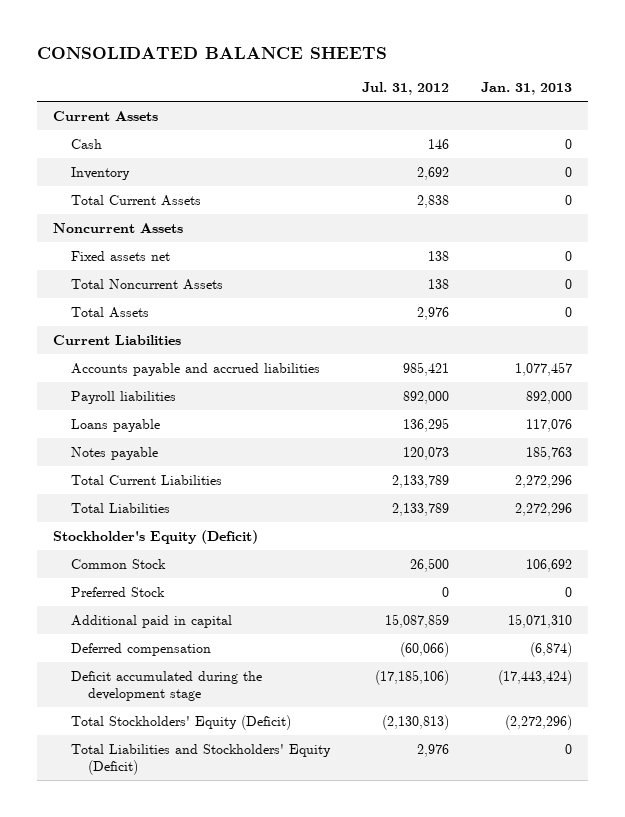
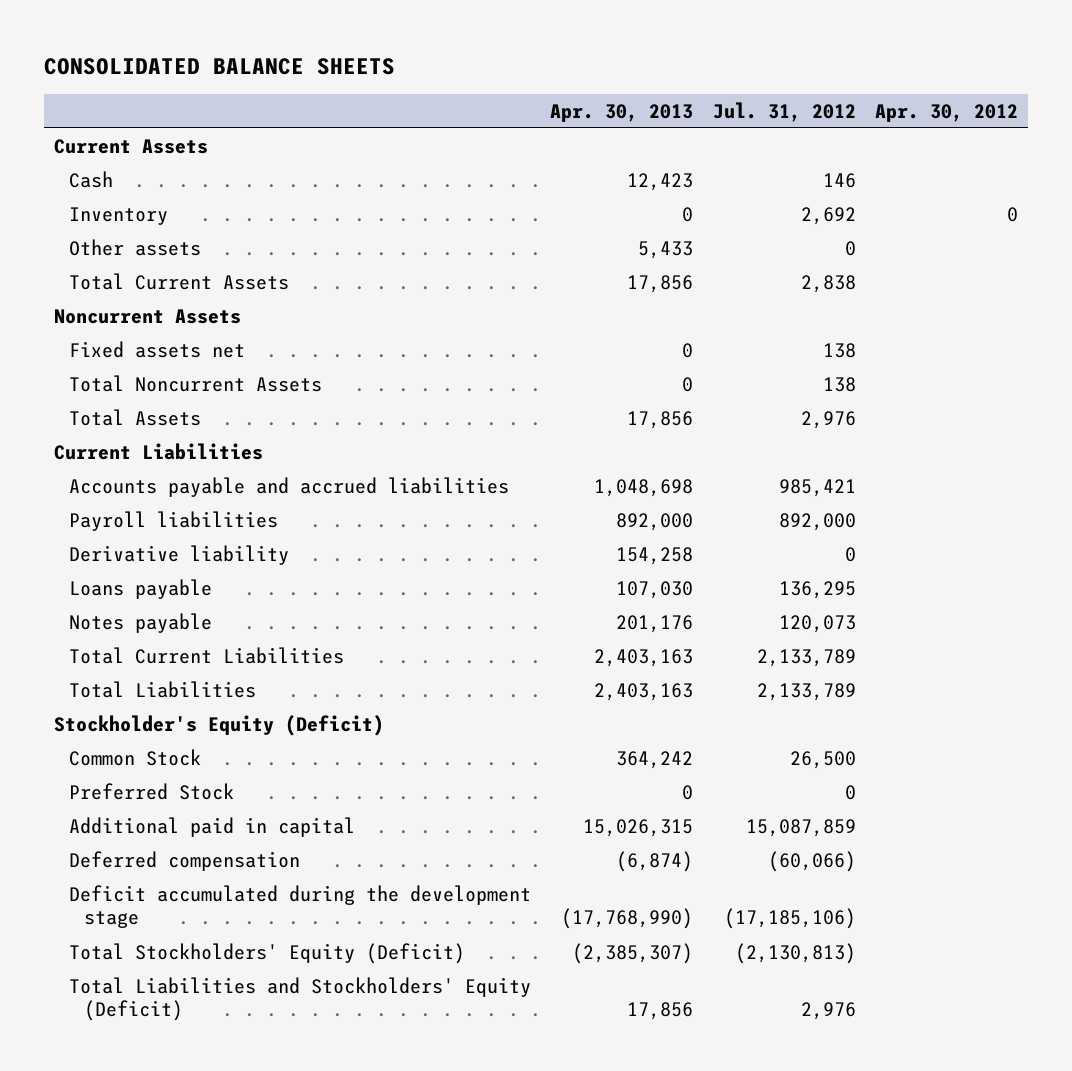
- | Jul. 31, 2012 | Jan. 31, 2013
+ | Apr. 30, 2013 | Jul. 31, 2012 | Apr. 30, 2012
+ Other assets | 5,433 | 0 |
+ Derivative liability | 154,258 | 0 |

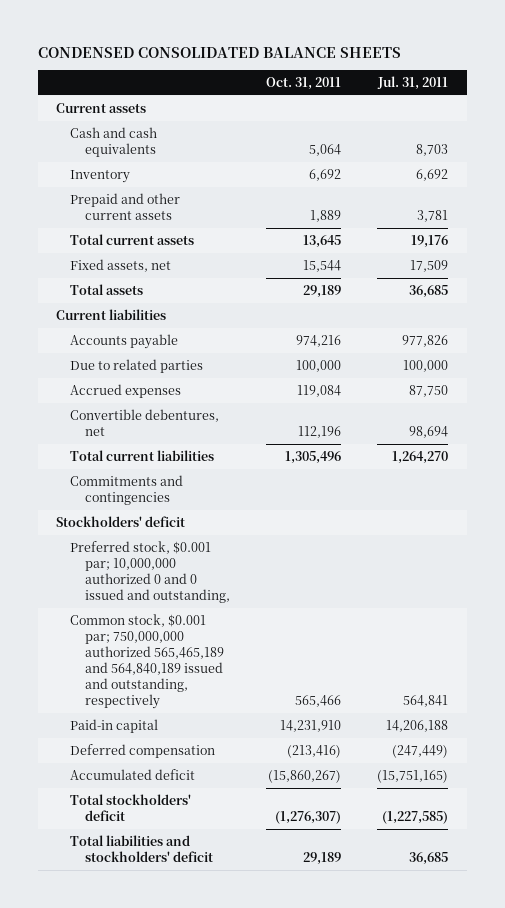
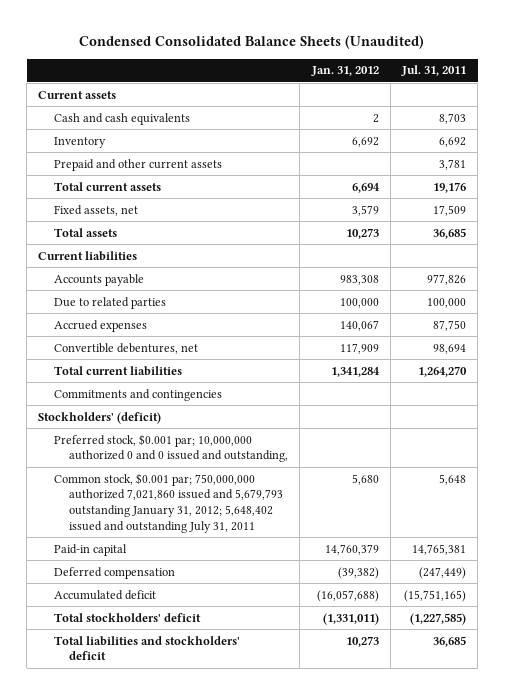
- CONDENSED CONSOLIDATED BALANCE SHEETS
+ Condensed Consolidated Balance Sheets (Unaudited)
- | Oct. 31, 2011 | Jul. 31, 2011
+ | Jan. 31, 2012 | Jul. 31, 2011
- Stockholders' deficit
+ Stockholders' (deficit)
- Common stock, $0.001 par; 750,000,000 authorized 565,465,189 and 564,840,189 issued and outstanding, respectively | 565,466 | 564,841
- Paid-in capital | 14,231,910 | 14,206,188
+ Common stock, $0.001 par; 750,000,000 authorized 7,021,860 issued and 5,679,793 outstanding January 31, 2012; 5,648,402 issued and outstanding July 31, 2011 | 5,680 | 5,648
+ Paid-in capital | 14,760,379 | 14,765,381

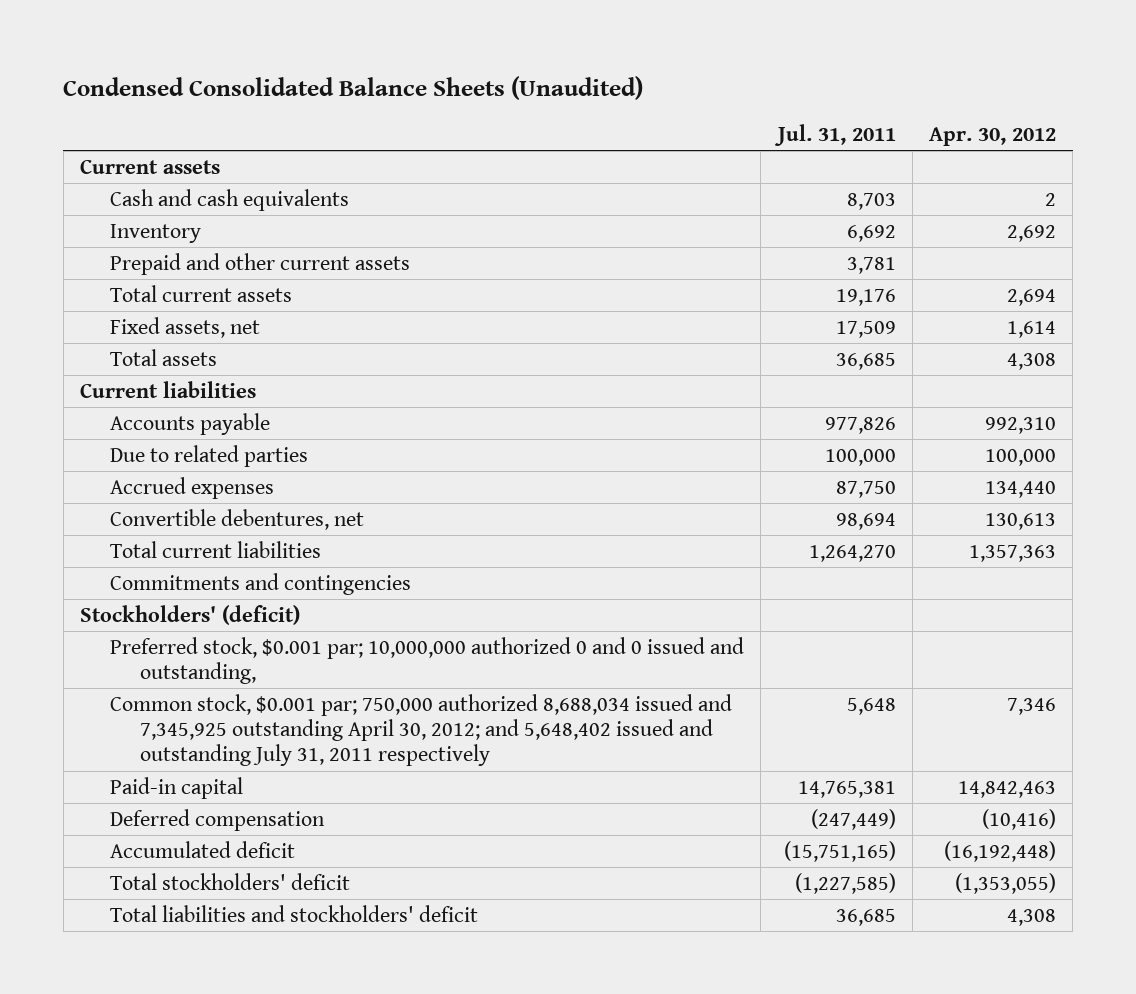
- | Jan. 31, 2012 | Jul. 31, 2011
+ | Jul. 31, 2011 | Apr. 30, 2012
- Common stock, $0.001 par; 750,000,000 authorized 7,021,860 issued and 5,679,793 outstanding January 31, 2012; 5,648,402 issued and outstanding July 31, 2011 | 5,680 | 5,648
+ Common stock, $0.001 par; 750,000 authorized 8,688,034 issued and 7,345,925 outstanding April 30, 2012; and 5,648,402 issued and outstanding July 31, 2011 respectively | 5,648 | 7,346

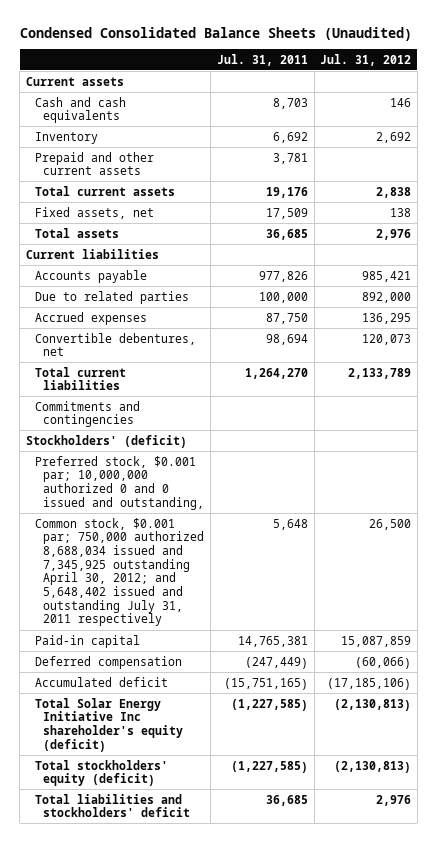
- | Jul. 31, 2011 | Apr. 30, 2012
+ | Jul. 31, 2011 | Jul. 31, 2012
- Total stockholders' deficit | (1,227,585) | (1,353,055)
+ Total Solar Energy Initiative Inc shareholder's equity (deficit) | (1,227,585) | (2,130,813)
+ Total stockholders' equity (deficit) | (1,227,585) | (2,130,813)

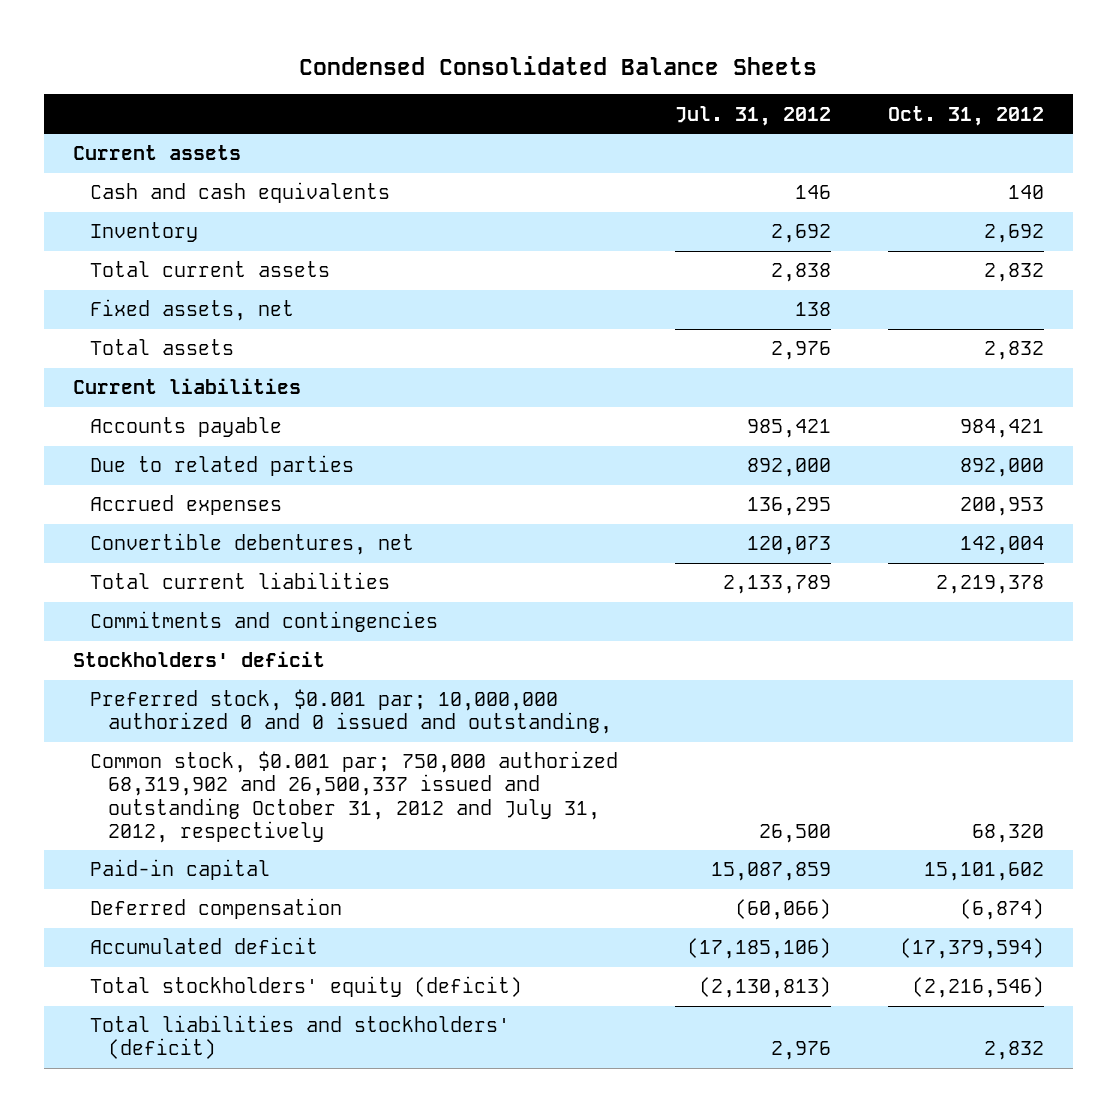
- Condensed Consolidated Balance Sheets (Unaudited)
+ Condensed Consolidated Balance Sheets
- | Jul. 31, 2011 | Jul. 31, 2012
+ | Jul. 31, 2012 | Oct. 31, 2012
- Prepaid and other current assets | 3,781 |
- Stockholders' (deficit)
+ Stockholders' deficit
- Common stock, $0.001 par; 750,000 authorized 8,688,034 issued and 7,345,925 outstanding April 30, 2012; and 5,648,402 issued and outstanding July 31, 2011 respectively | 5,648 | 26,500
+ Common stock, $0.001 par; 750,000 authorized 68,319,902 and 26,500,337 issued and outstanding October 31, 2012 and July 31, 2012, respectively | 26,500 | 68,320
- Total Solar Energy Initiative Inc shareholder's equity (deficit) | (1,227,585) | (2,130,813)
- Total liabilities and stockholders' deficit | 36,685 | 2,976
+ Total liabilities and stockholders' (deficit) | 2,976 | 2,832

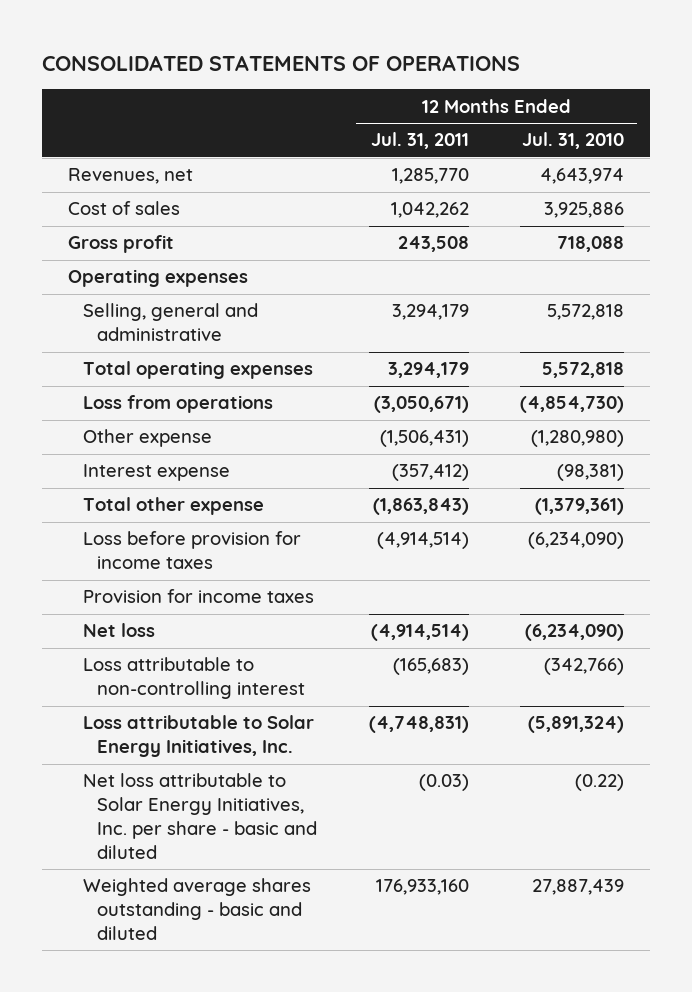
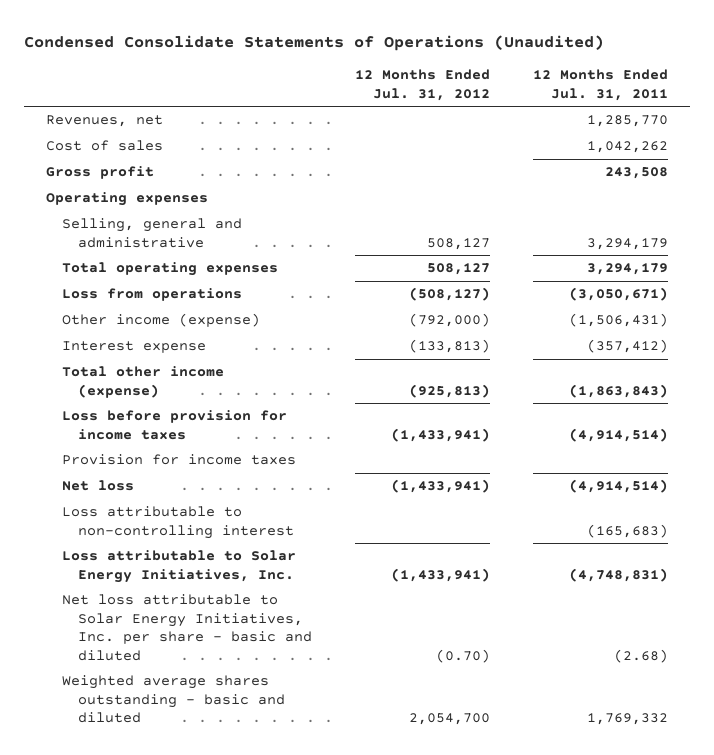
- CONSOLIDATED STATEMENTS OF OPERATIONS
+ Condensed Consolidate Statements of Operations (Unaudited)
- | 12 Months Ended Jul. 31, 2011 | 12 Months Ended Jul. 31, 2010
+ | 12 Months Ended Jul. 31, 2012 | 12 Months Ended Jul. 31, 2011
- Other expense | (1,506,431) | (1,280,980)
+ Other income (expense) | (792,000) | (1,506,431)
- Total other expense | (1,863,843) | (1,379,361)
+ Total other income (expense) | (925,813) | (1,863,843)
- Net loss attributable to Solar Energy Initiatives, Inc. per share - basic and diluted | (0.03) | (0.22)
- Weighted average shares outstanding - basic and diluted | 176,933,160 | 27,887,439
+ Net loss attributable to Solar Energy Initiatives, Inc. per share - basic and diluted | (0.70) | (2.68)
+ Weighted average shares outstanding - basic and diluted | 2,054,700 | 1,769,332

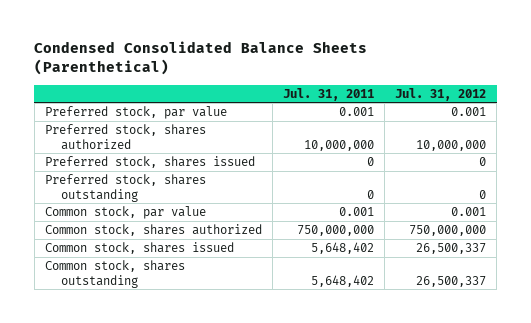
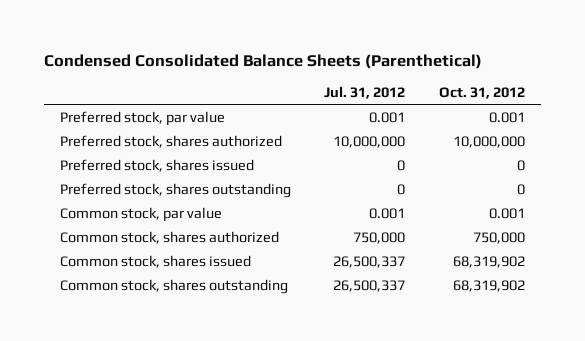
- | Jul. 31, 2011 | Jul. 31, 2012
+ | Jul. 31, 2012 | Oct. 31, 2012
- Common stock, shares authorized | 750,000,000 | 750,000,000
+ Common stock, shares authorized | 750,000 | 750,000

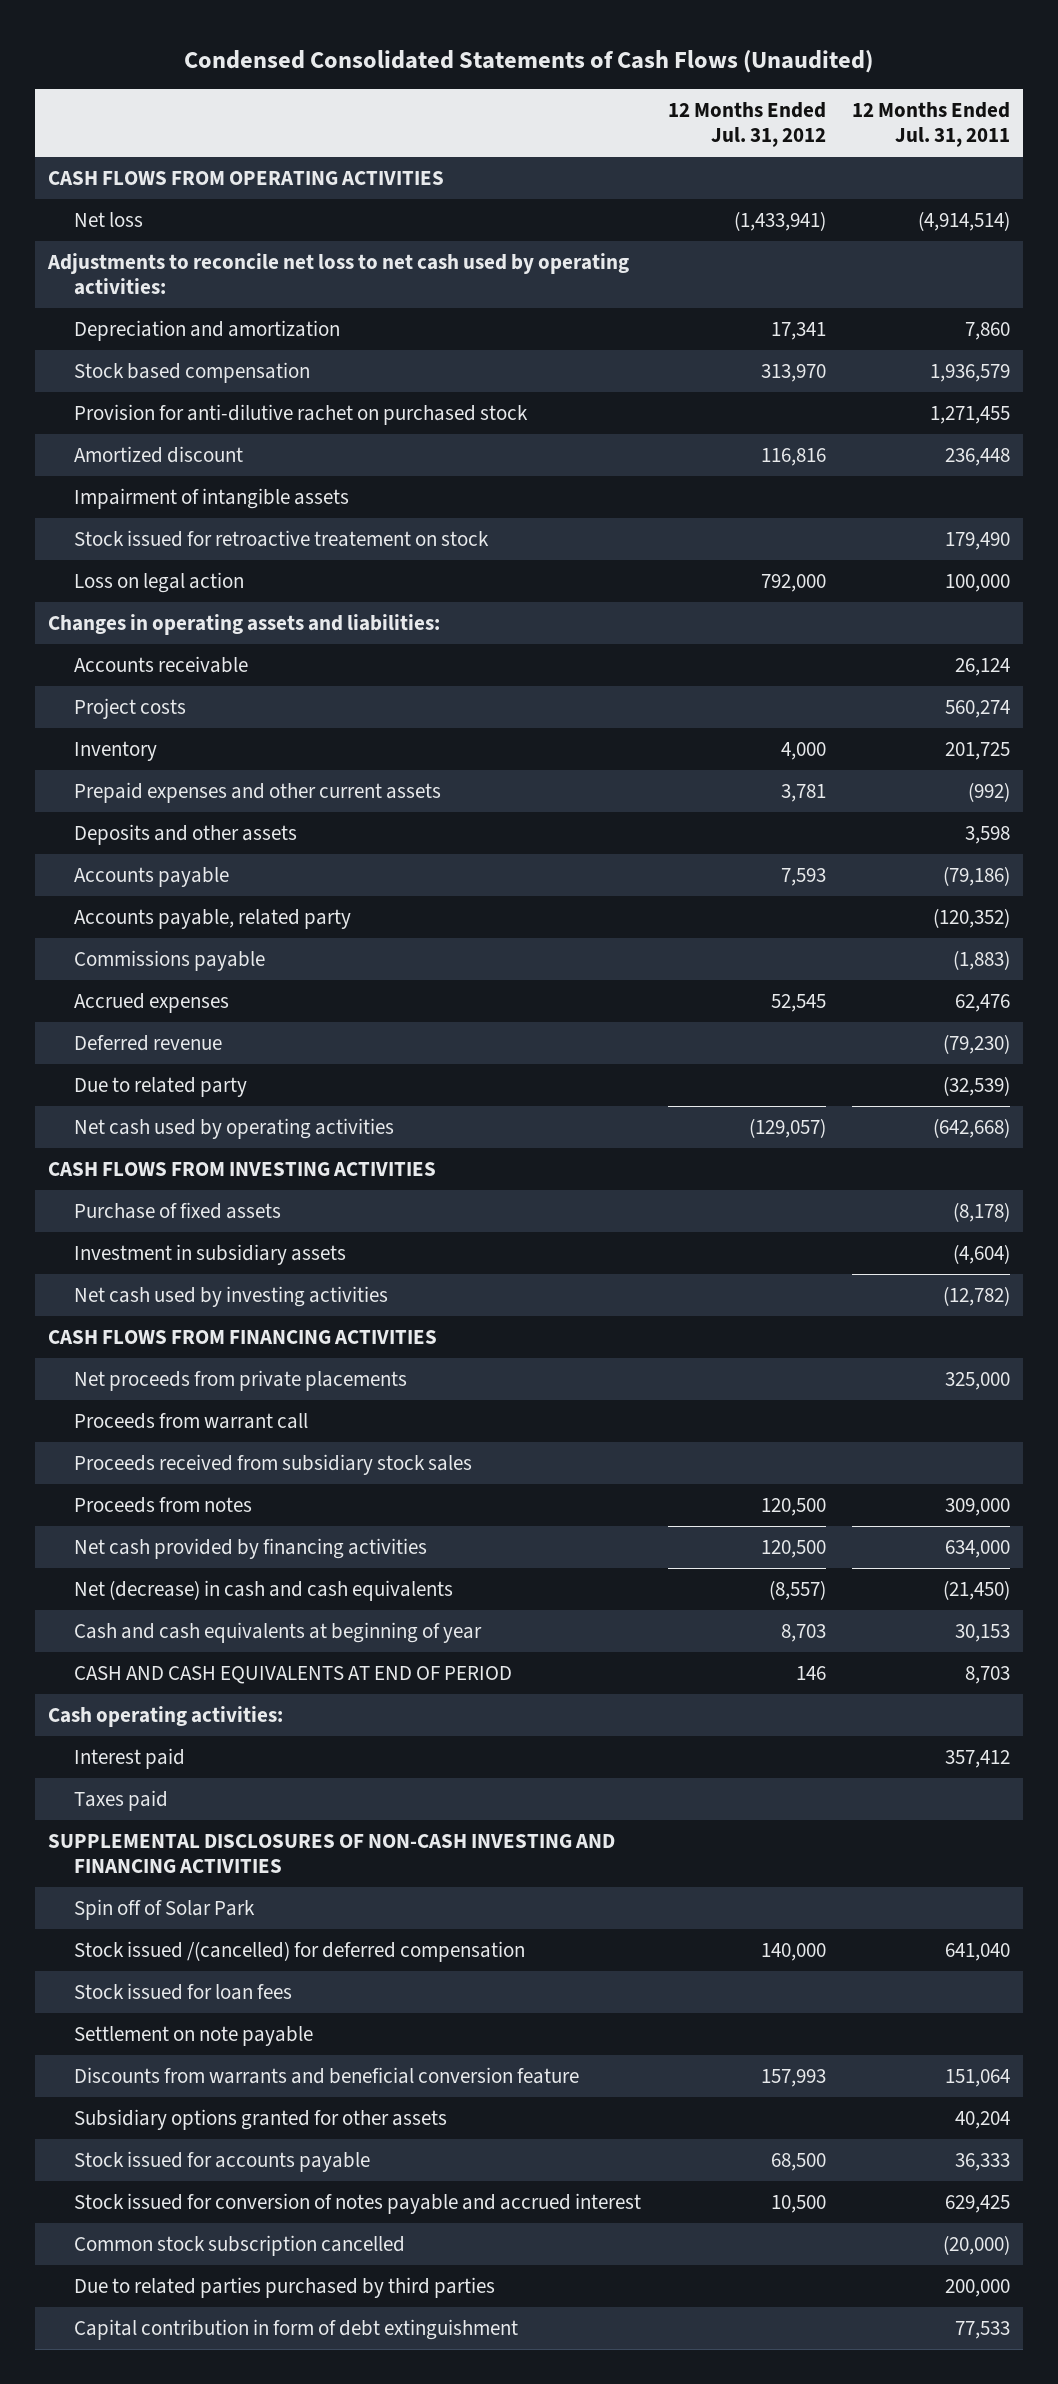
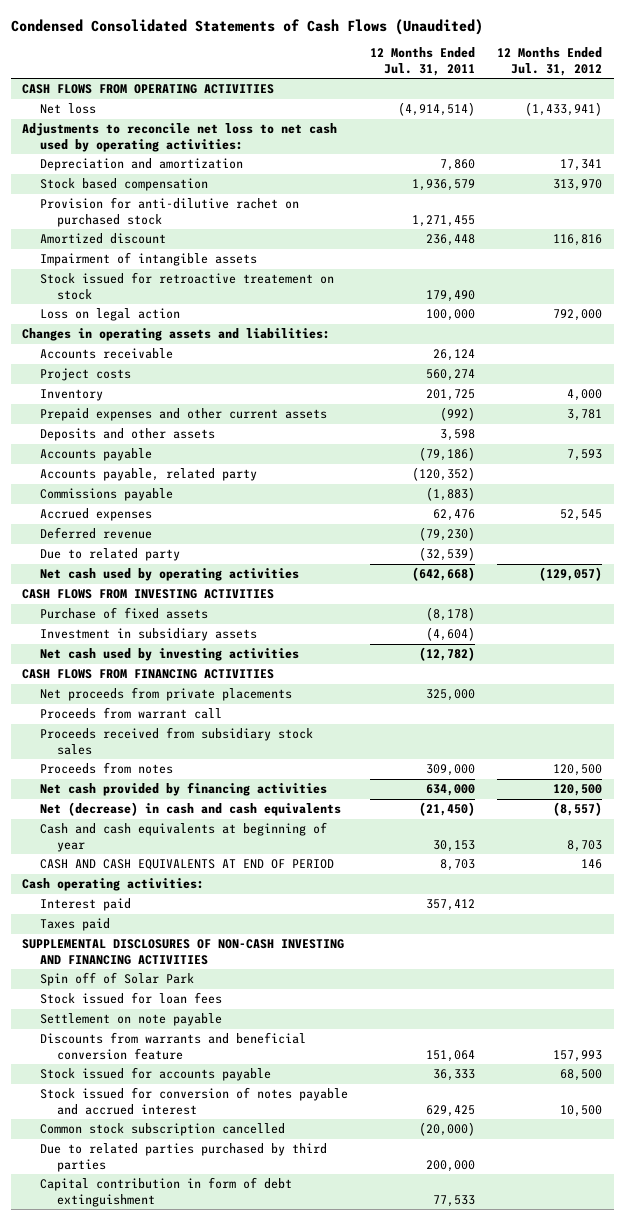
- | 12 Months Ended Jul. 31, 2012 | 12 Months Ended Jul. 31, 2011
+ | 12 Months Ended Jul. 31, 2011 | 12 Months Ended Jul. 31, 2012
- Stock issued /(cancelled) for deferred compensation | 140,000 | 641,040
- Subsidiary options granted for other assets | | 40,204

